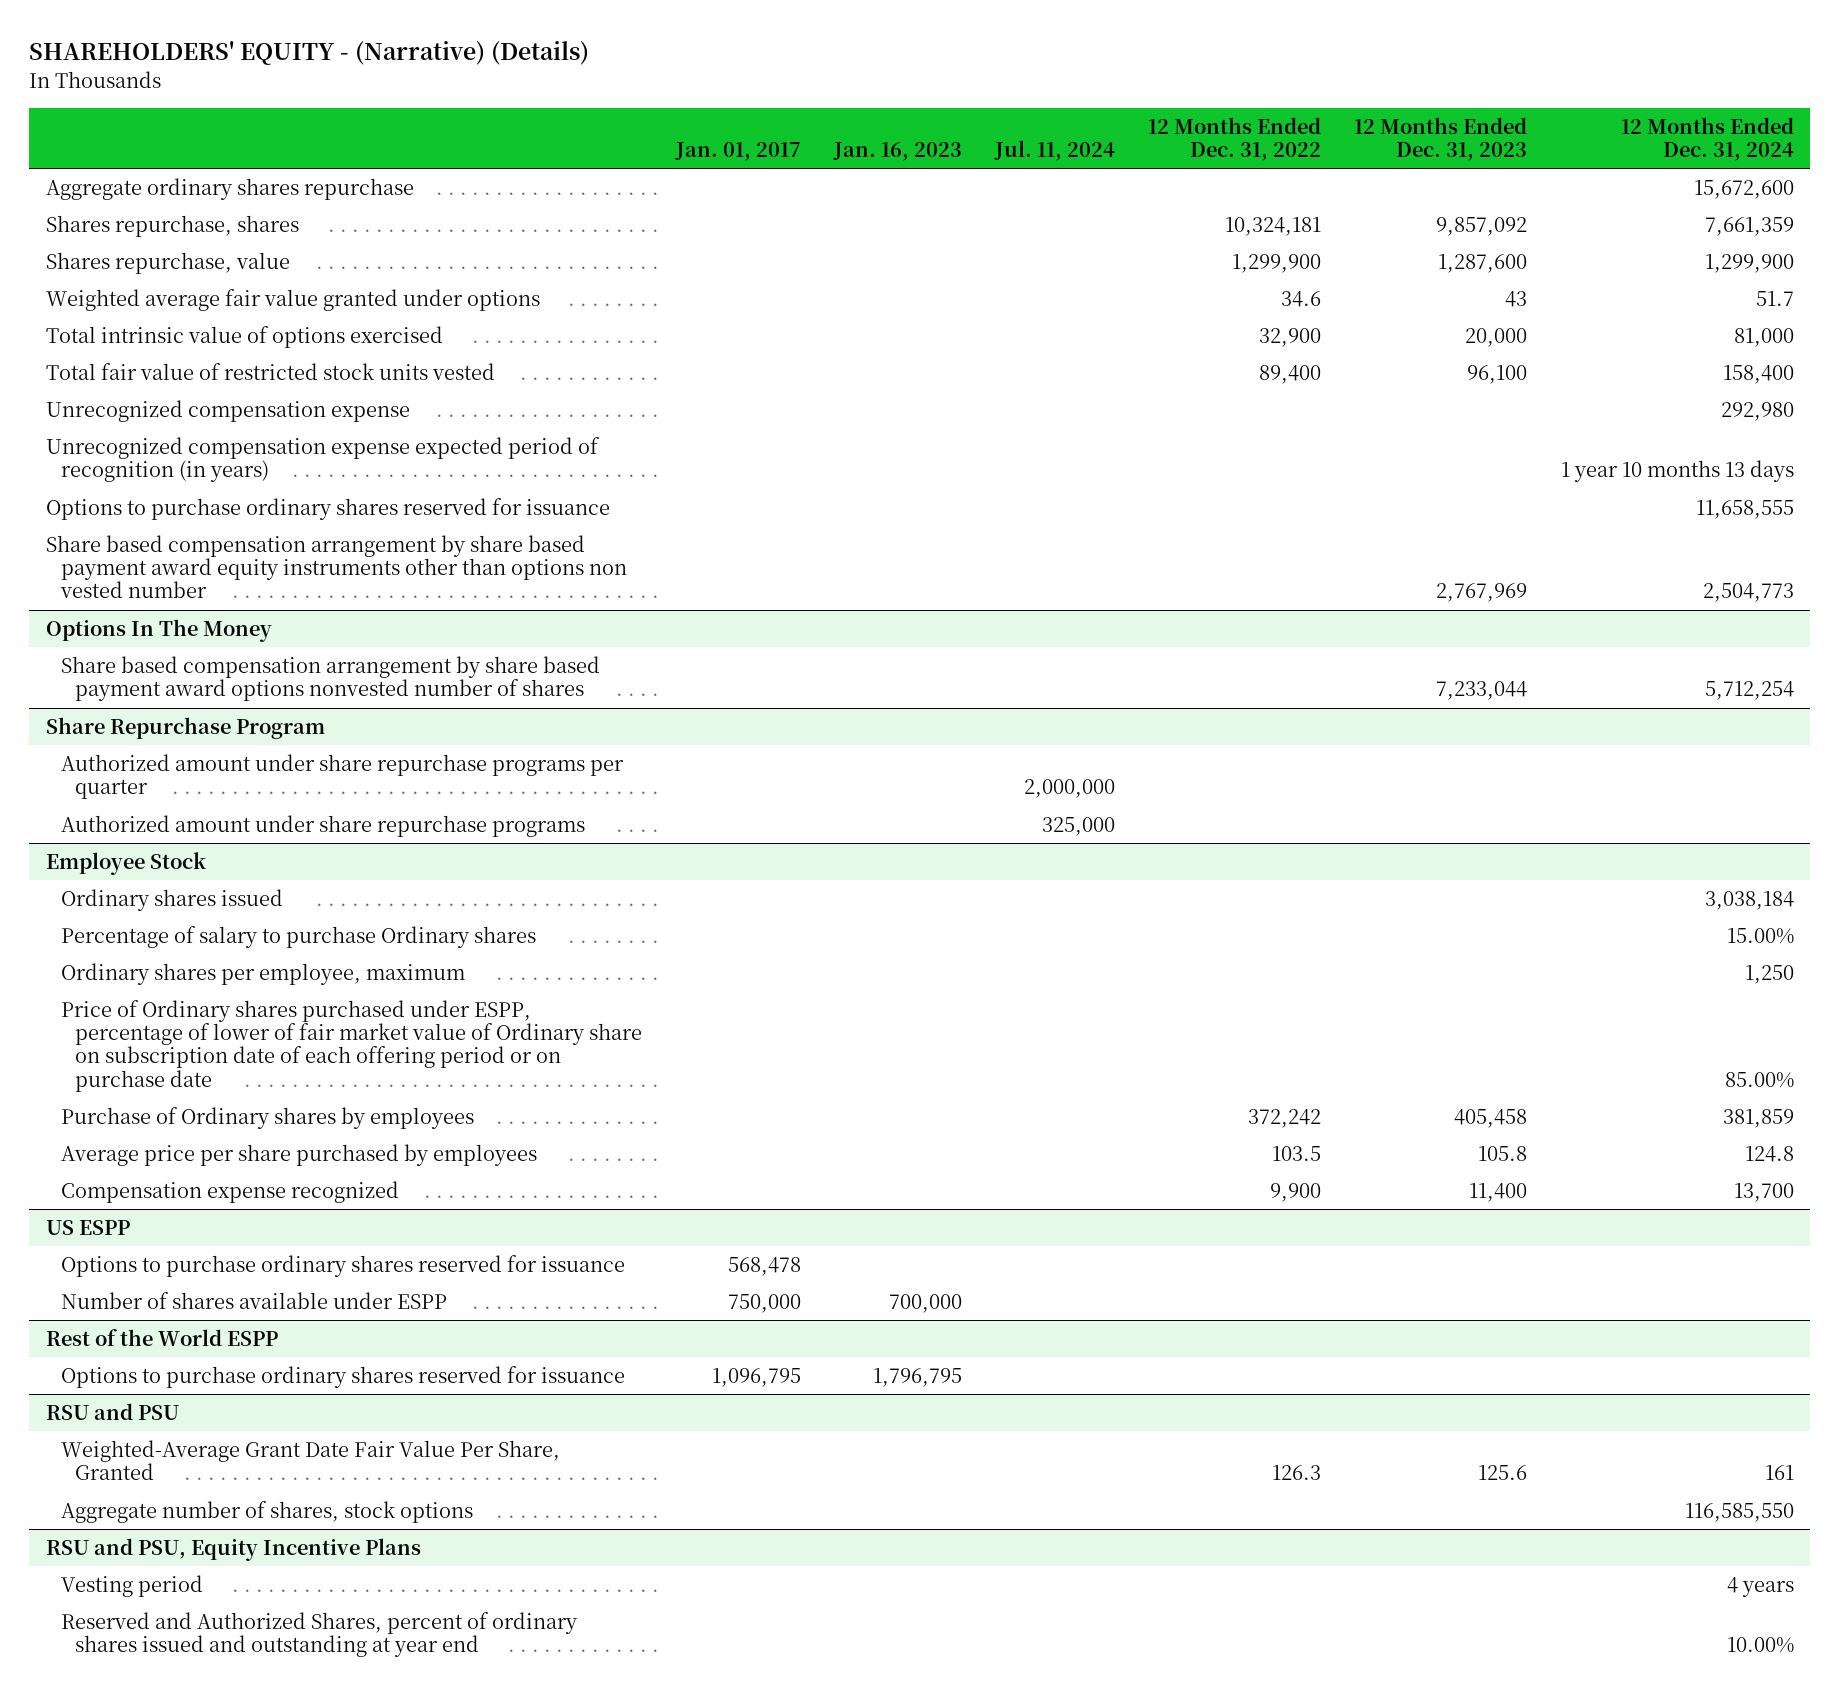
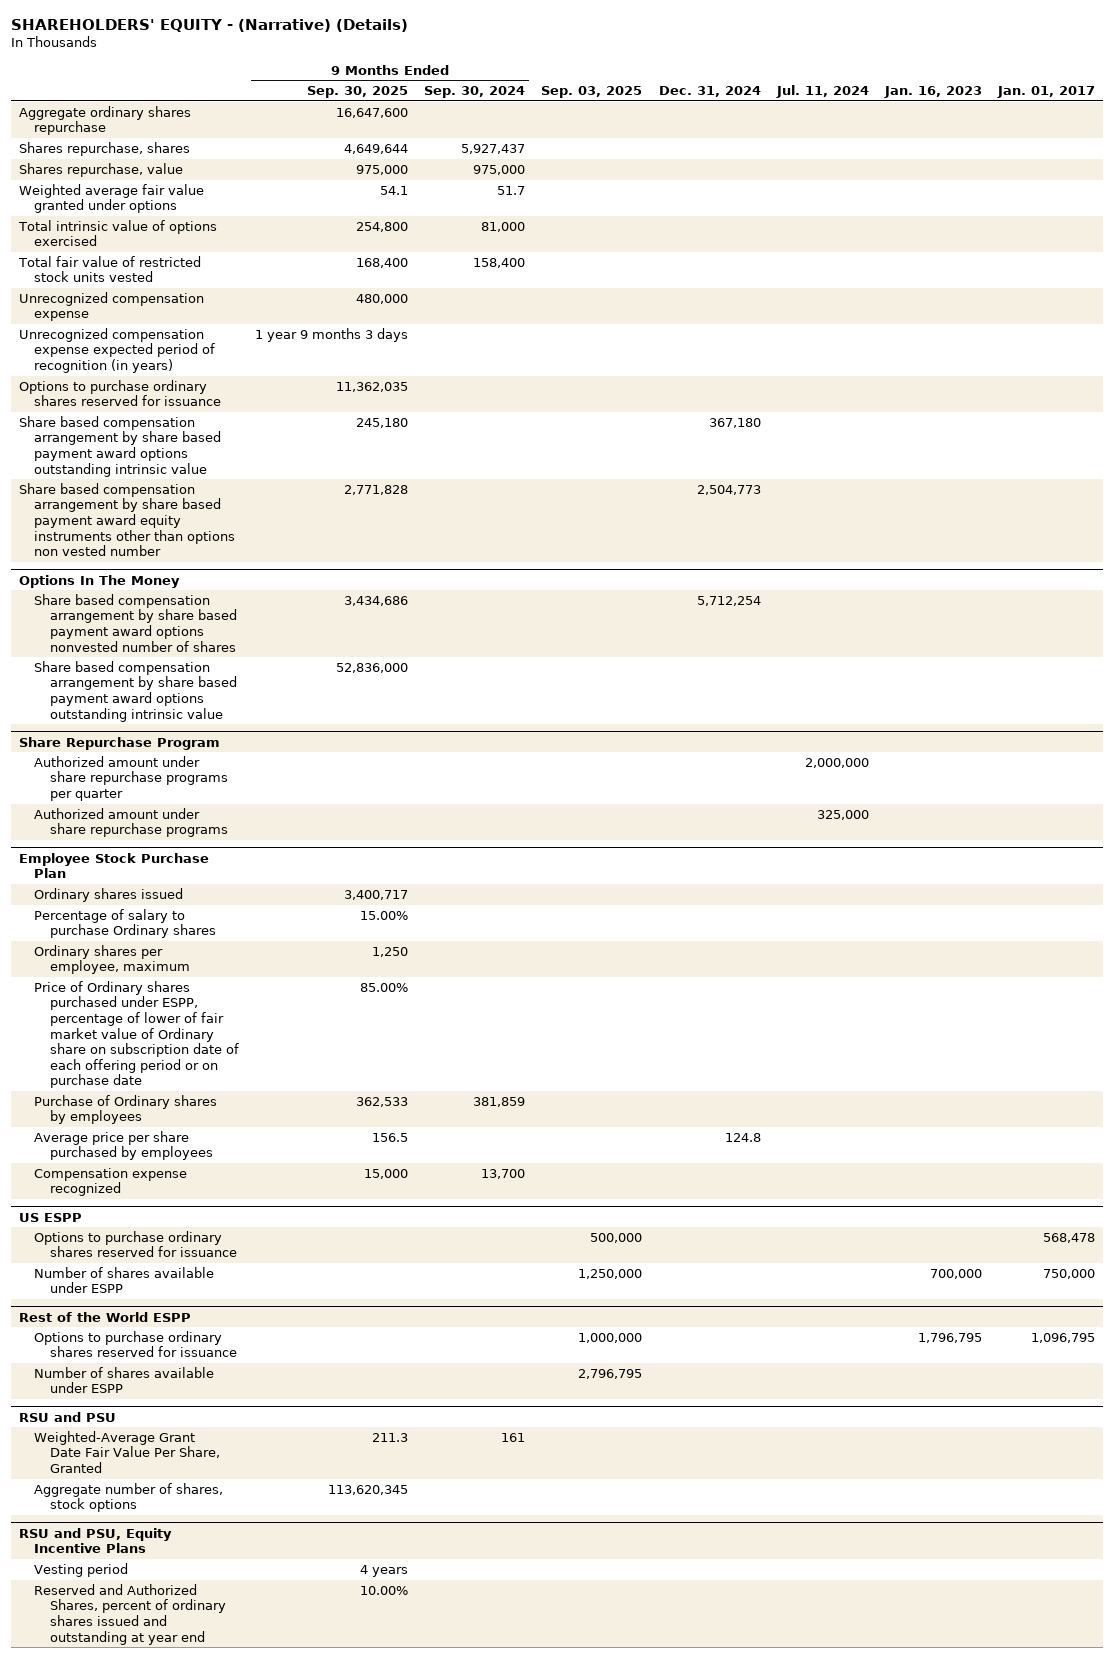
- | Jan. 01, 2017 | Jan. 16, 2023 | Jul. 11, 2024 | 12 Months Ended Dec. 31, 2022 | 12 Months Ended Dec. 31, 2023 | 12 Months Ended Dec. 31, 2024
+ | 9 Months Ended Sep. 30, 2025 | 9 Months Ended Sep. 30, 2024 | Sep. 03, 2025 | Dec. 31, 2024 | Jul. 11, 2024 | Jan. 16, 2023 | Jan. 01, 2017
+ Share based compensation arrangement by share based payment award options outstanding intrinsic value | 245,180 | | | 367,180 | | |
@ Options In The Money
+ Share based compensation arrangement by share based payment award options outstanding intrinsic value | 52,836,000 | | | | | |
- Employee Stock
+ Employee Stock Purchase Plan
@ Rest of the World ESPP
+ Number of shares available under ESPP | | | 2,796,795 | | | |

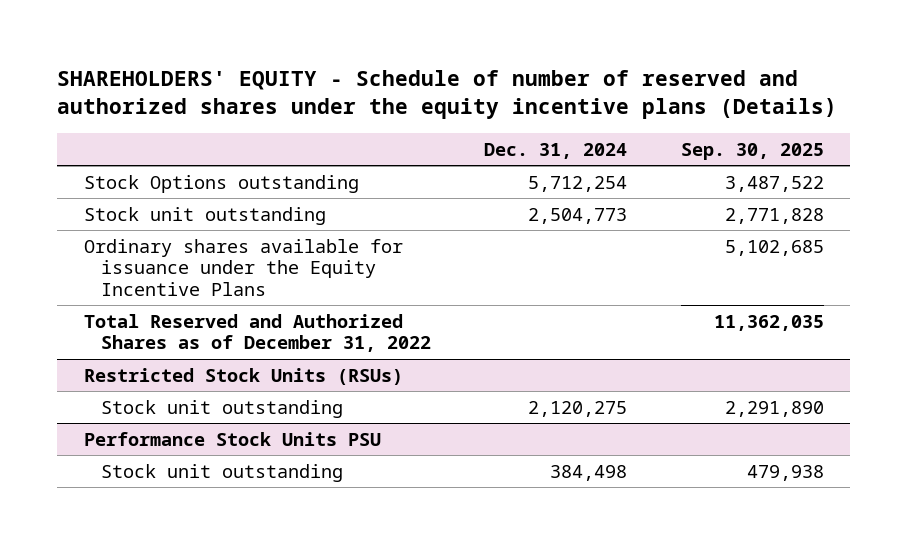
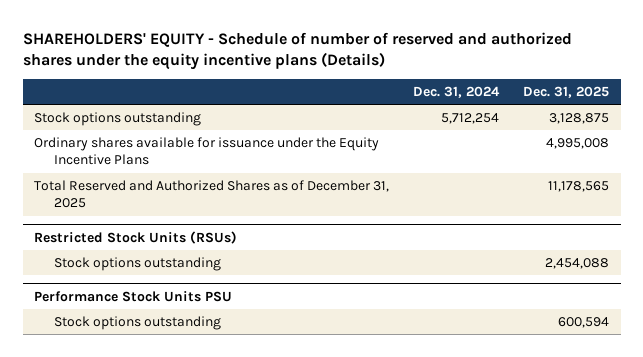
- | Dec. 31, 2024 | Sep. 30, 2025
+ | Dec. 31, 2024 | Dec. 31, 2025
- Stock Options outstanding | 5,712,254 | 3,487,522
- Stock unit outstanding | 2,504,773 | 2,771,828
+ Stock options outstanding | 5,712,254 | 3,128,875
- Total Reserved and Authorized Shares as of December 31, 2022 | | 11,362,035
+ Total Reserved and Authorized Shares as of December 31, 2025 | | 11,178,565
@ Restricted Stock Units (RSUs)
- Stock unit outstanding | 2,120,275 | 2,291,890
+ Stock options outstanding | | 2,454,088
@ Performance Stock Units PSU
- Stock unit outstanding | 384,498 | 479,938
+ Stock options outstanding | | 600,594

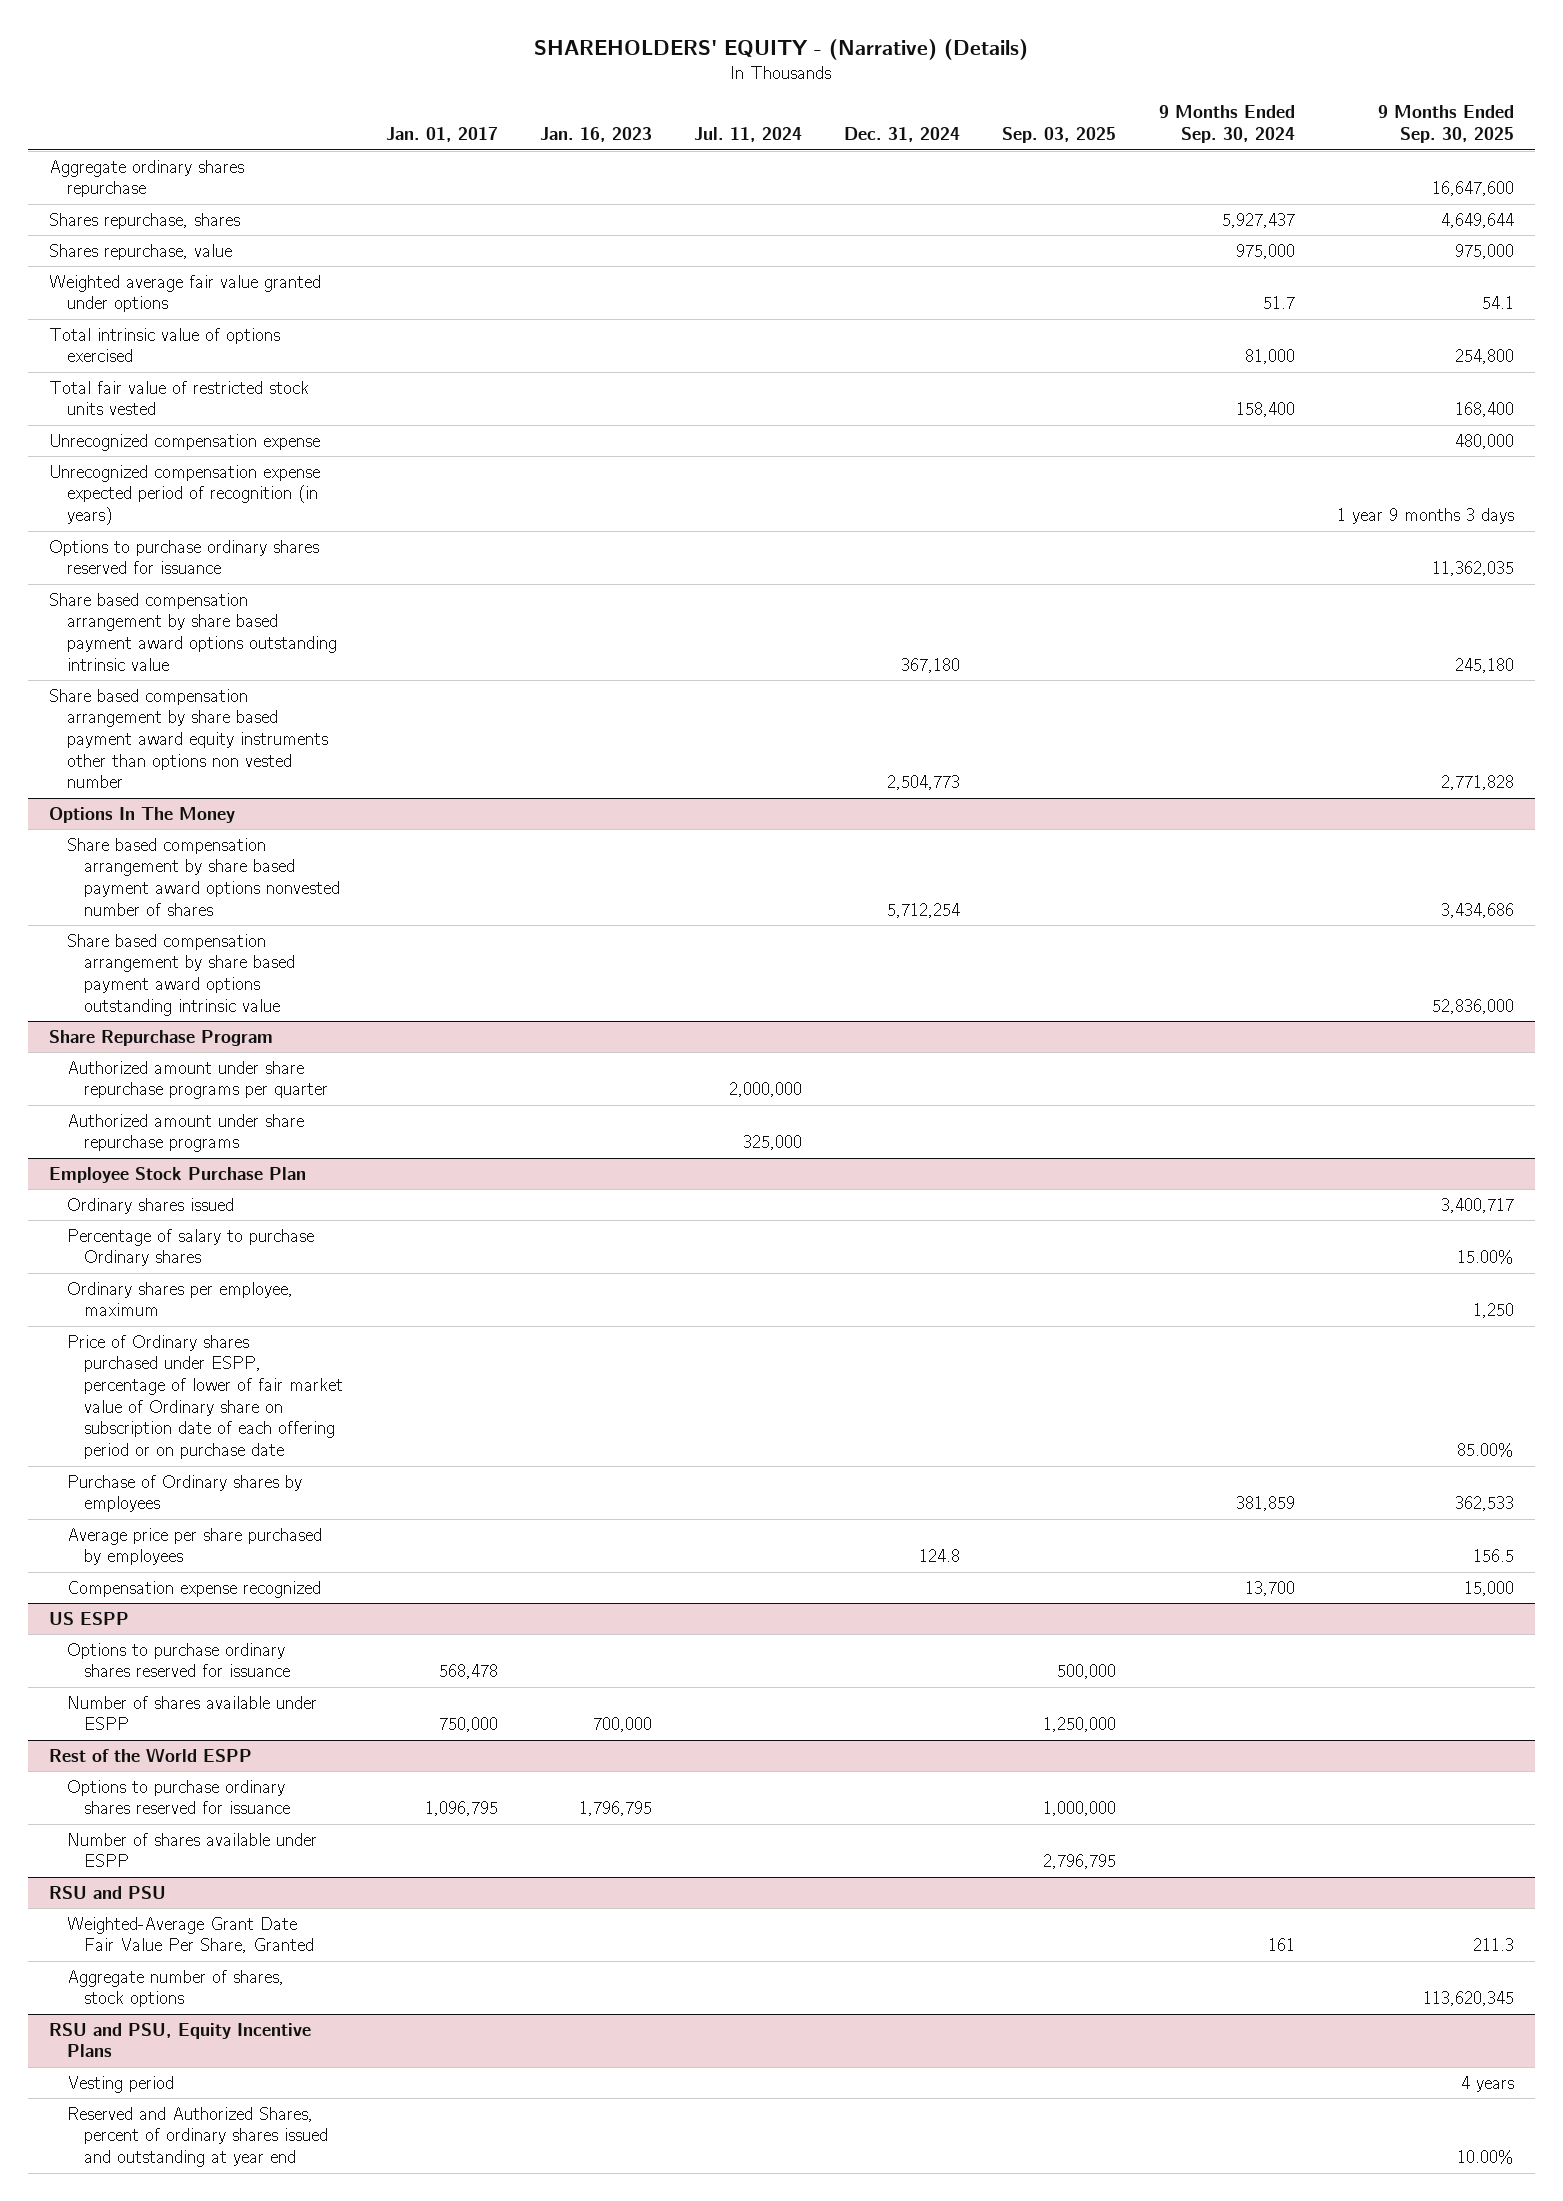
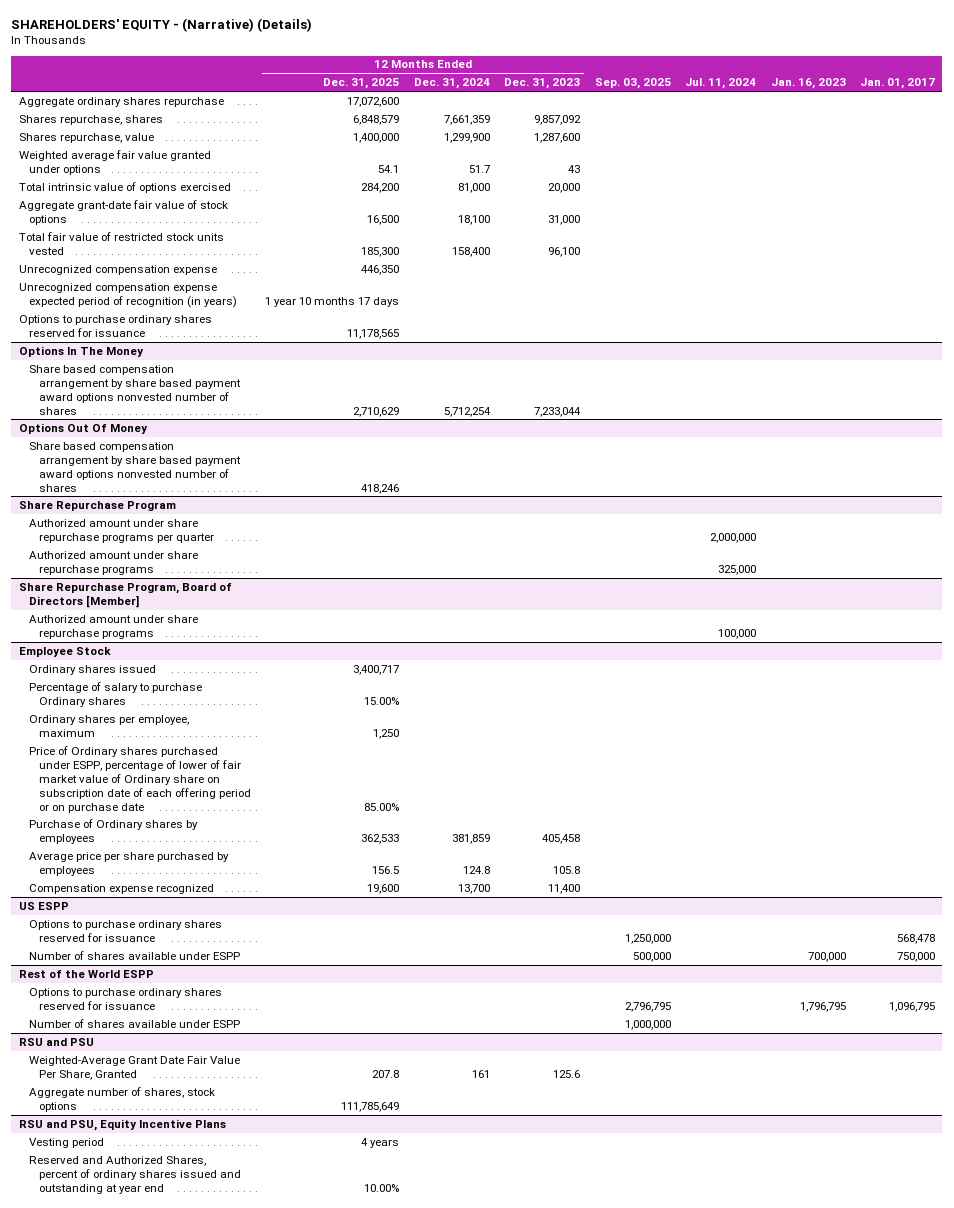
- | Jan. 01, 2017 | Jan. 16, 2023 | Jul. 11, 2024 | Dec. 31, 2024 | Sep. 03, 2025 | 9 Months Ended Sep. 30, 2024 | 9 Months Ended Sep. 30, 2025
+ | 12 Months Ended Dec. 31, 2025 | 12 Months Ended Dec. 31, 2024 | 12 Months Ended Dec. 31, 2023 | Sep. 03, 2025 | Jul. 11, 2024 | Jan. 16, 2023 | Jan. 01, 2017
+ Aggregate grant-date fair value of stock options | 16,500 | 18,100 | 31,000 | | | |
- Share based compensation arrangement by share based payment award options outstanding intrinsic value | | | | 367,180 | | | 245,180
- Share based compensation arrangement by share based payment award equity instruments other than options non vested number | | | | 2,504,773 | | | 2,771,828
@ Options In The Money
- Share based compensation arrangement by share based payment award options outstanding intrinsic value | | | | | | | 52,836,000
+ Options Out Of Money
+ Share based compensation arrangement by share based payment award options nonvested number of shares | 418,246 | | | | | |
- Employee Stock Purchase Plan
+ Share Repurchase Program, Board of Directors [Member]
+ Authorized amount under share repurchase programs | | | | | 100,000 | |
+ Employee Stock
@ US ESPP
- Options to purchase ordinary shares reserved for issuance | 568,478 | | | | 500,000 | |
- Number of shares available under ESPP | 750,000 | 700,000 | | | 1,250,000 | |
+ Options to purchase ordinary shares reserved for issuance | | | | 1,250,000 | | | 568,478
+ Number of shares available under ESPP | | | | 500,000 | | 700,000 | 750,000
@ Rest of the World ESPP
- Options to purchase ordinary shares reserved for issuance | 1,096,795 | 1,796,795 | | | 1,000,000 | |
- Number of shares available under ESPP | | | | | 2,796,795 | |
+ Options to purchase ordinary shares reserved for issuance | | | | 2,796,795 | | 1,796,795 | 1,096,795
+ Number of shares available under ESPP | | | | 1,000,000 | | |

